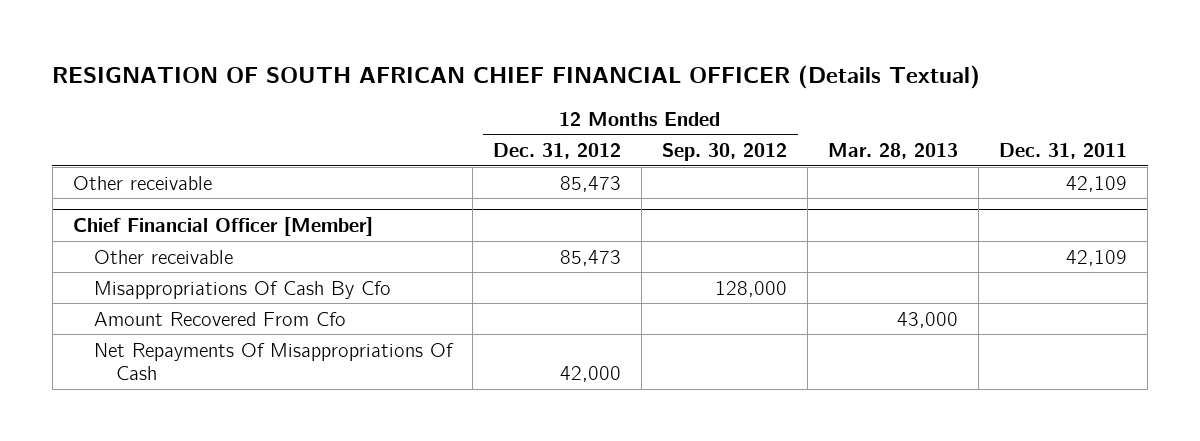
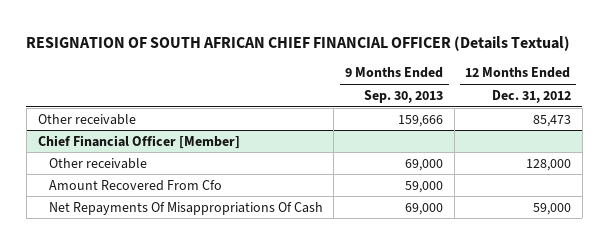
- | 12 Months Ended Dec. 31, 2012 | 12 Months Ended Sep. 30, 2012 | Mar. 28, 2013 | Dec. 31, 2011
+ | 9 Months Ended Sep. 30, 2013 | 12 Months Ended Dec. 31, 2012
@ Chief Financial Officer [Member]
- Other receivable | 85,473 | | | 42,109
- Misappropriations Of Cash By Cfo | | 128,000 | |
+ Other receivable | 69,000 | 128,000
- Net Repayments Of Misappropriations Of Cash | 42,000 | | |
+ Net Repayments Of Misappropriations Of Cash | 69,000 | 59,000

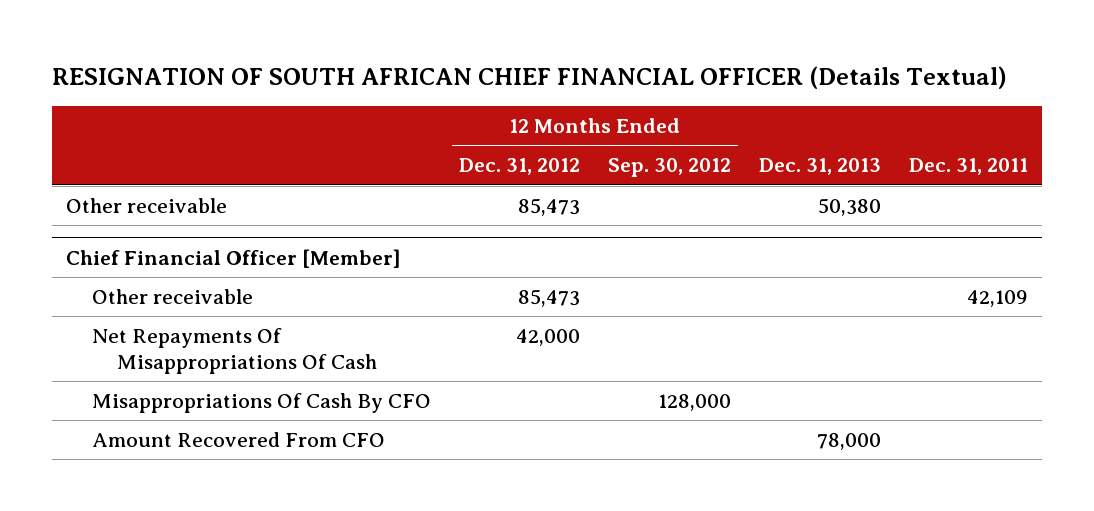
- | 9 Months Ended Sep. 30, 2013 | 12 Months Ended Dec. 31, 2012
+ | 12 Months Ended Dec. 31, 2012 | 12 Months Ended Sep. 30, 2012 | Dec. 31, 2013 | Dec. 31, 2011
@ Chief Financial Officer [Member]
- Other receivable | 69,000 | 128,000
- Amount Recovered From Cfo | 59,000 |
- Net Repayments Of Misappropriations Of Cash | 69,000 | 59,000
+ Other receivable | 85,473 | | | 42,109
+ Net Repayments Of Misappropriations Of Cash | 42,000 | | |
+ Misappropriations Of Cash By CFO | | 128,000 | |
+ Amount Recovered From CFO | | | 78,000 |

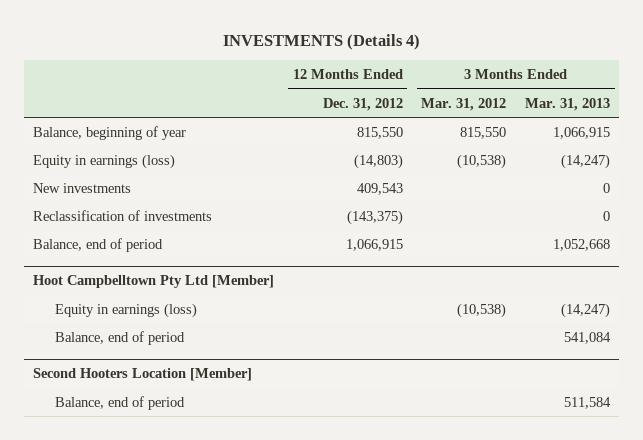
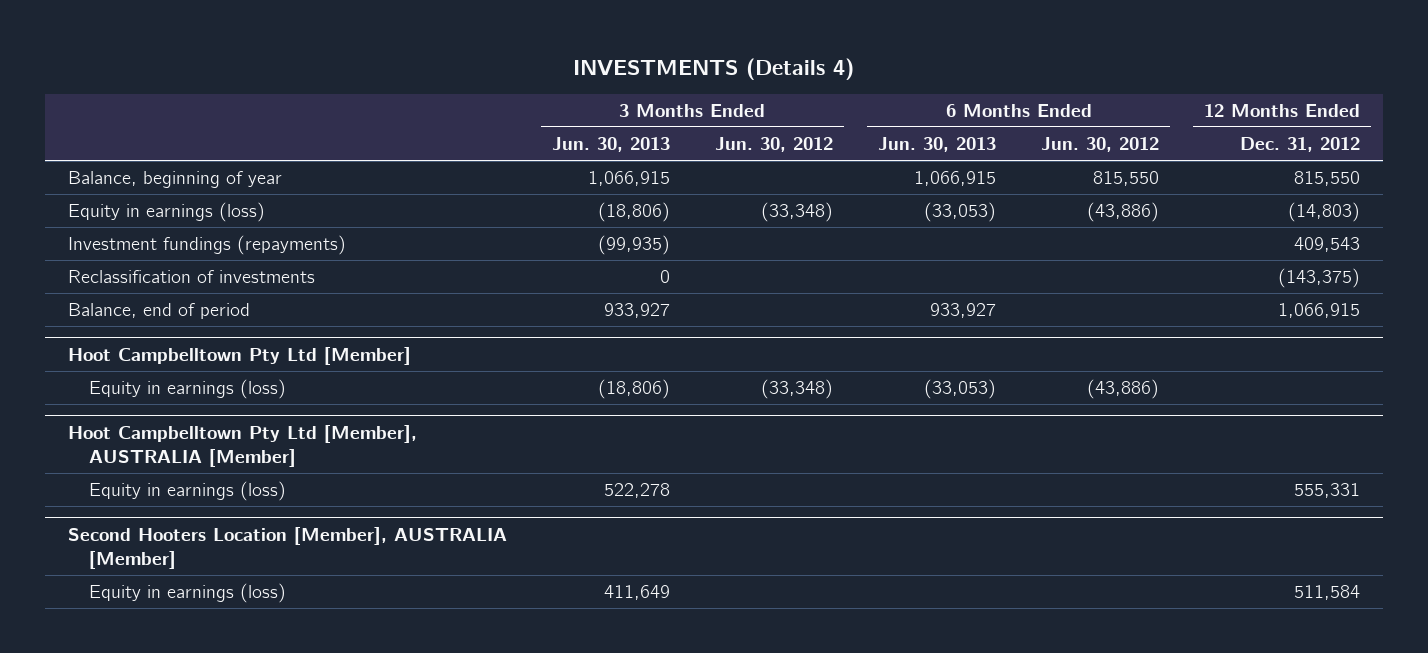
- | 12 Months Ended Dec. 31, 2012 | 3 Months Ended Mar. 31, 2012 | 3 Months Ended Mar. 31, 2013
+ | 3 Months Ended Jun. 30, 2013 | 3 Months Ended Jun. 30, 2012 | 6 Months Ended Jun. 30, 2013 | 6 Months Ended Jun. 30, 2012 | 12 Months Ended Dec. 31, 2012
- New investments | 409,543 | | 0
+ Investment fundings (repayments) | (99,935) | | | | 409,543
@ Hoot Campbelltown Pty Ltd [Member]
- Balance, end of period | | | 541,084
- Second Hooters Location [Member]
- Balance, end of period | | | 511,584
+ Hoot Campbelltown Pty Ltd [Member], AUSTRALIA [Member]
+ Equity in earnings (loss) | 522,278 | | | | 555,331
+ Second Hooters Location [Member], AUSTRALIA [Member]
+ Equity in earnings (loss) | 411,649 | | | | 511,584

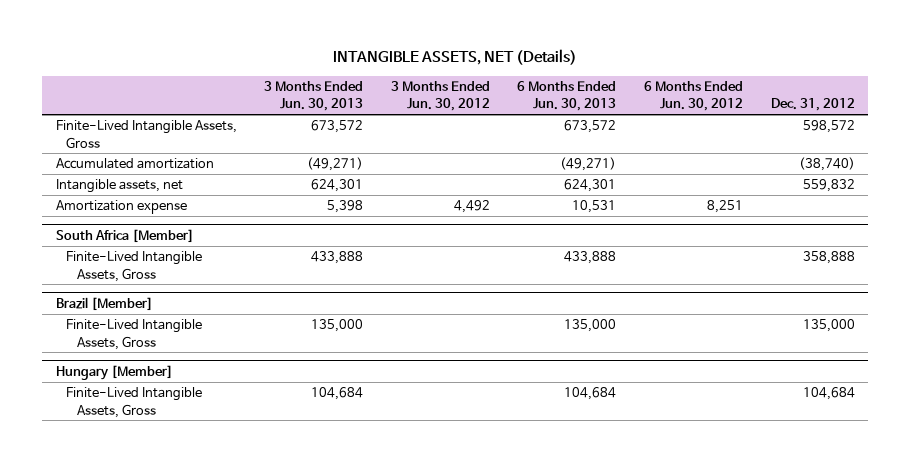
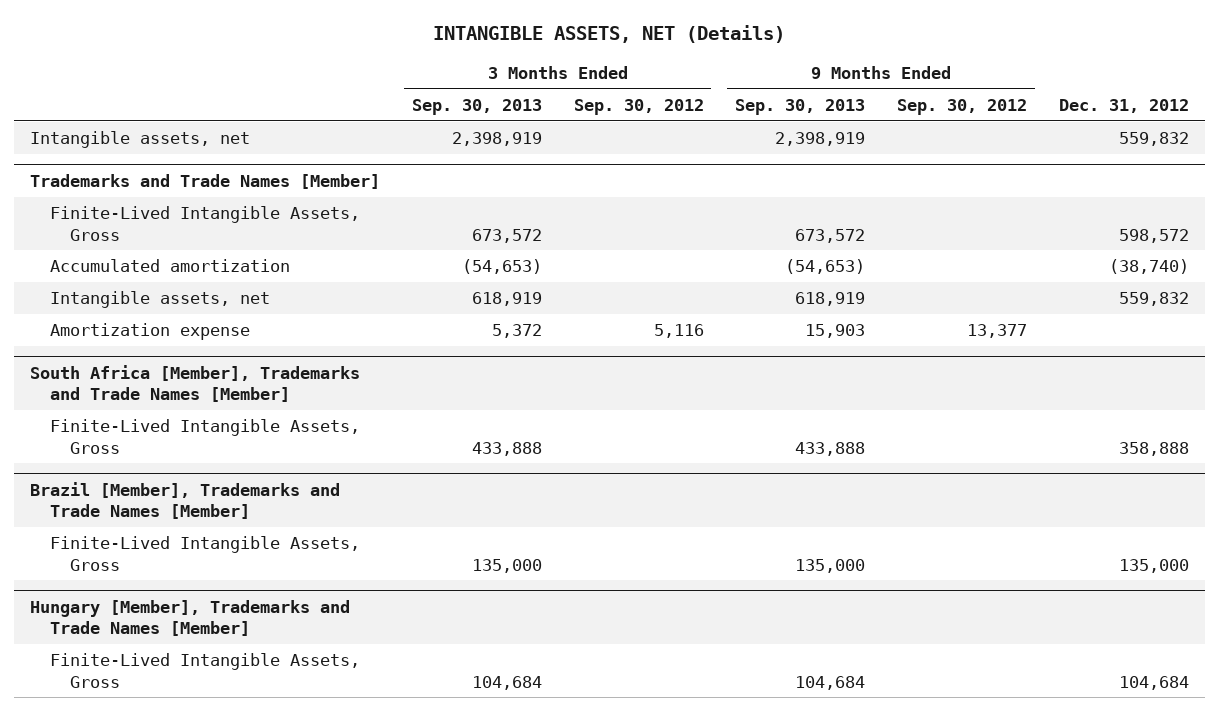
- | 3 Months Ended Jun. 30, 2013 | 3 Months Ended Jun. 30, 2012 | 6 Months Ended Jun. 30, 2013 | 6 Months Ended Jun. 30, 2012 | Dec. 31, 2012
+ | 3 Months Ended Sep. 30, 2013 | 3 Months Ended Sep. 30, 2012 | 9 Months Ended Sep. 30, 2013 | 9 Months Ended Sep. 30, 2012 | Dec. 31, 2012
+ Intangible assets, net | 2,398,919 | | 2,398,919 | | 559,832
+ Trademarks and Trade Names [Member]
- South Africa [Member]
+ South Africa [Member], Trademarks and Trade Names [Member]
- Brazil [Member]
+ Brazil [Member], Trademarks and Trade Names [Member]
- Hungary [Member]
+ Hungary [Member], Trademarks and Trade Names [Member]

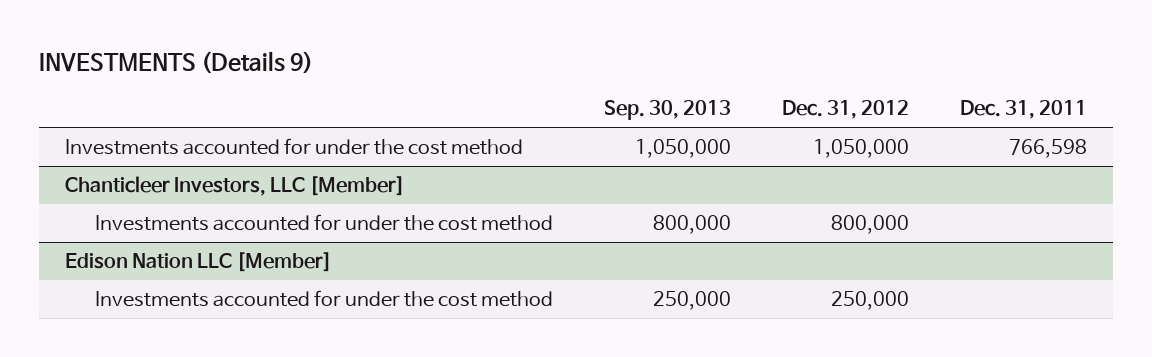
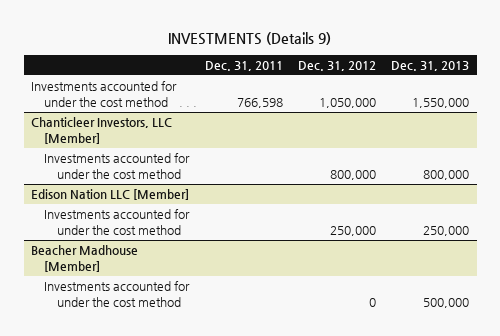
- | Sep. 30, 2013 | Dec. 31, 2012 | Dec. 31, 2011
+ | Dec. 31, 2011 | Dec. 31, 2012 | Dec. 31, 2013
+ Beacher Madhouse [Member]
+ Investments accounted for under the cost method | | 0 | 500,000

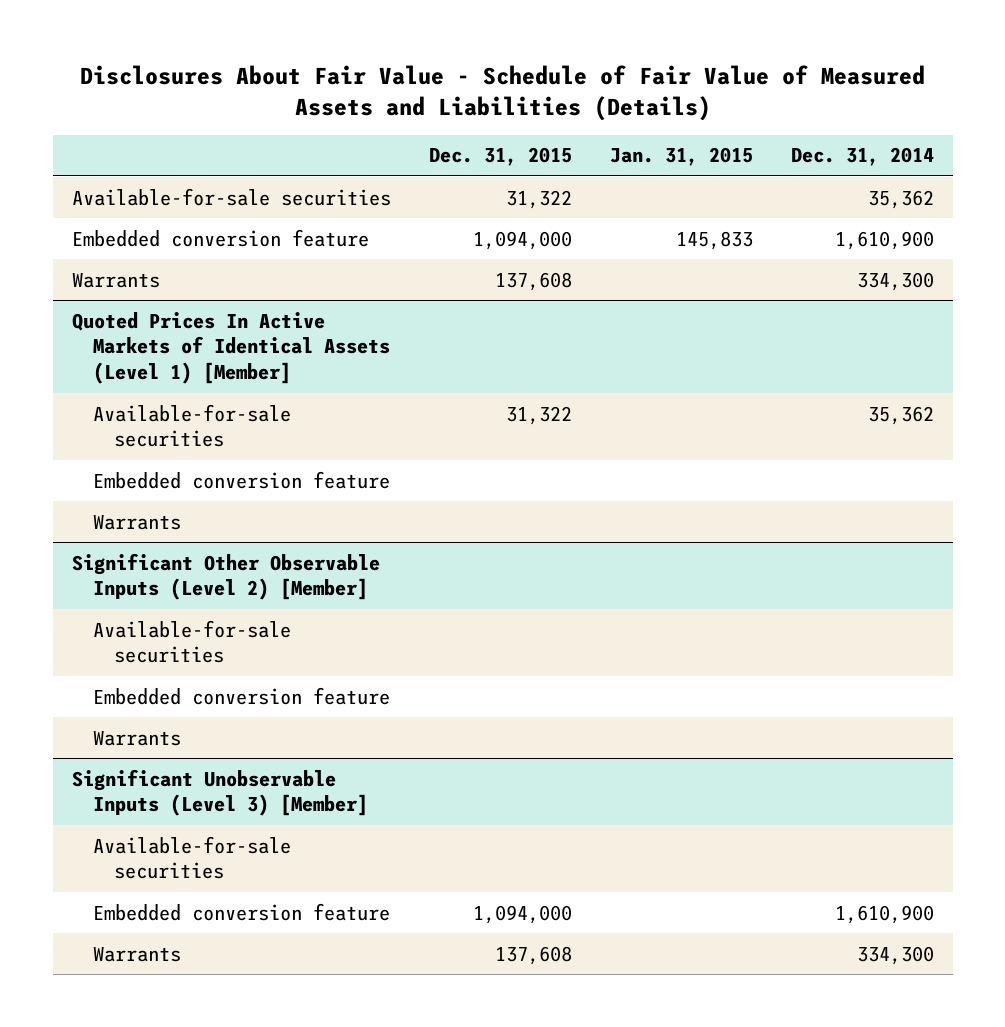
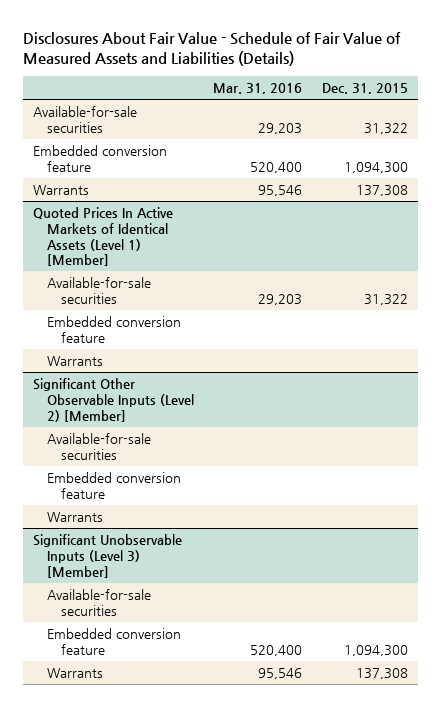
- | Dec. 31, 2015 | Jan. 31, 2015 | Dec. 31, 2014
+ | Mar. 31, 2016 | Dec. 31, 2015
- Embedded conversion feature | 1,094,000 | 145,833 | 1,610,900
- Warrants | 137,608 | | 334,300
+ Embedded conversion feature | 520,400 | 1,094,300
+ Warrants | 95,546 | 137,308
@ Significant Unobservable Inputs (Level 3) [Member]
- Embedded conversion feature | 1,094,000 | | 1,610,900
- Warrants | 137,608 | | 334,300
+ Embedded conversion feature | 520,400 | 1,094,300
+ Warrants | 95,546 | 137,308

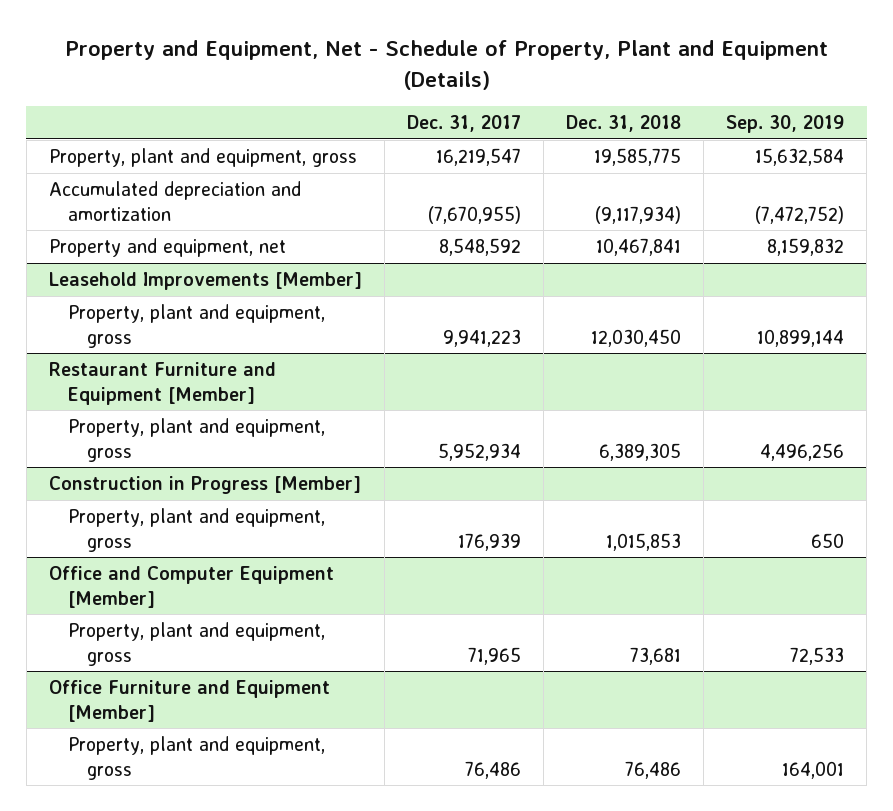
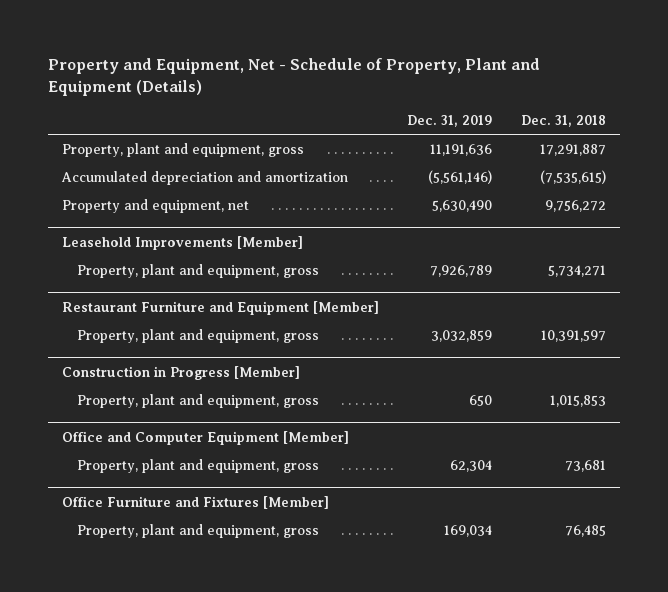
- | Dec. 31, 2017 | Dec. 31, 2018 | Sep. 30, 2019
+ | Dec. 31, 2019 | Dec. 31, 2018
- Property, plant and equipment, gross | 16,219,547 | 19,585,775 | 15,632,584
- Accumulated depreciation and amortization | (7,670,955) | (9,117,934) | (7,472,752)
- Property and equipment, net | 8,548,592 | 10,467,841 | 8,159,832
+ Property, plant and equipment, gross | 11,191,636 | 17,291,887
+ Accumulated depreciation and amortization | (5,561,146) | (7,535,615)
+ Property and equipment, net | 5,630,490 | 9,756,272
@ Leasehold Improvements [Member]
- Property, plant and equipment, gross | 9,941,223 | 12,030,450 | 10,899,144
+ Property, plant and equipment, gross | 7,926,789 | 5,734,271
@ Restaurant Furniture and Equipment [Member]
- Property, plant and equipment, gross | 5,952,934 | 6,389,305 | 4,496,256
+ Property, plant and equipment, gross | 3,032,859 | 10,391,597
- Office Furniture and Equipment [Member]
- Property, plant and equipment, gross | 76,486 | 76,486 | 164,001
+ Office Furniture and Fixtures [Member]
+ Property, plant and equipment, gross | 169,034 | 76,485

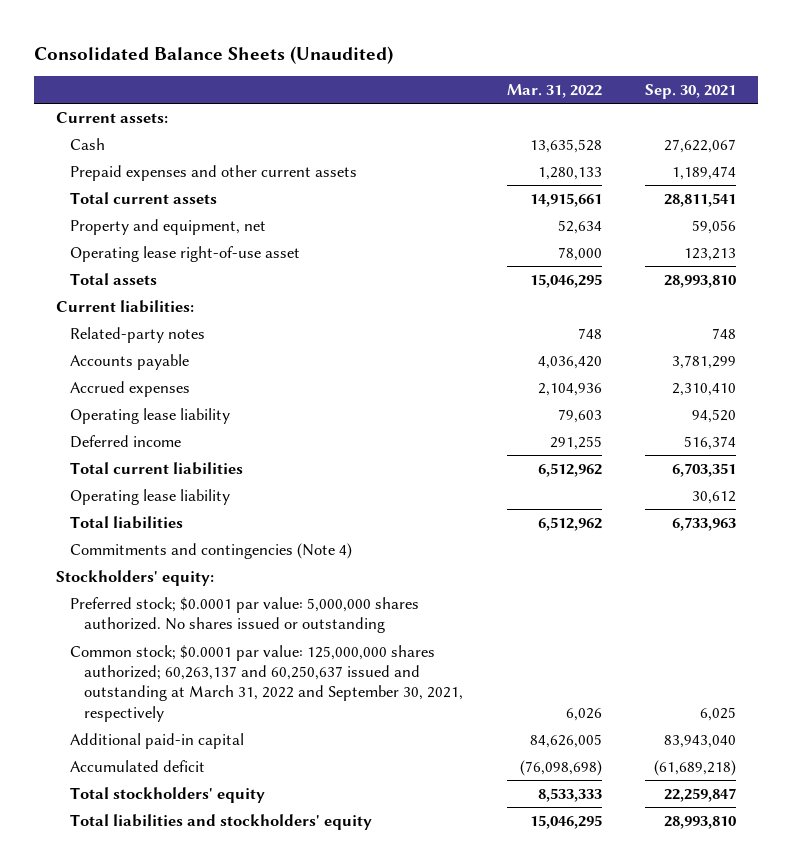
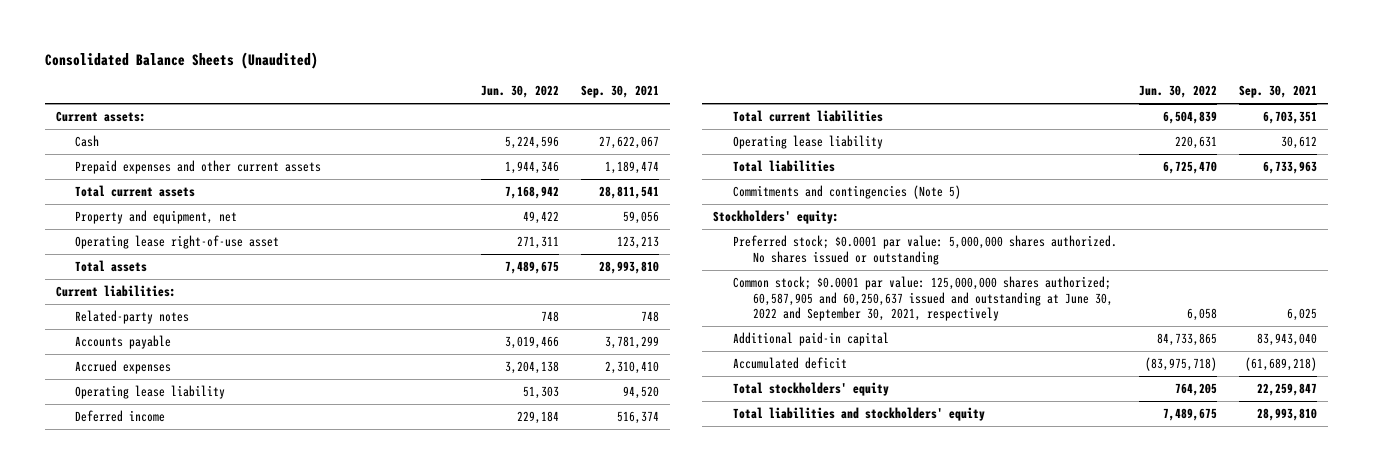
- | Mar. 31, 2022 | Sep. 30, 2021
+ | Jun. 30, 2022 | Sep. 30, 2021
- Commitments and contingencies (Note 4)
+ Commitments and contingencies (Note 5)
- Common stock; $0.0001 par value: 125,000,000 shares authorized; 60,263,137 and 60,250,637 issued and outstanding at March 31, 2022 and September 30, 2021, respectively | 6,026 | 6,025
+ Common stock; $0.0001 par value: 125,000,000 shares authorized; 60,587,905 and 60,250,637 issued and outstanding at June 30, 2022 and September 30, 2021, respectively | 6,058 | 6,025

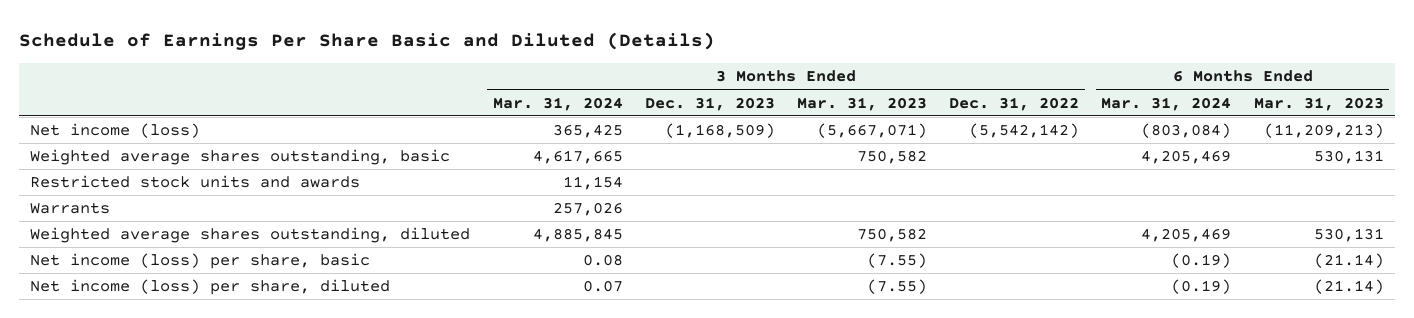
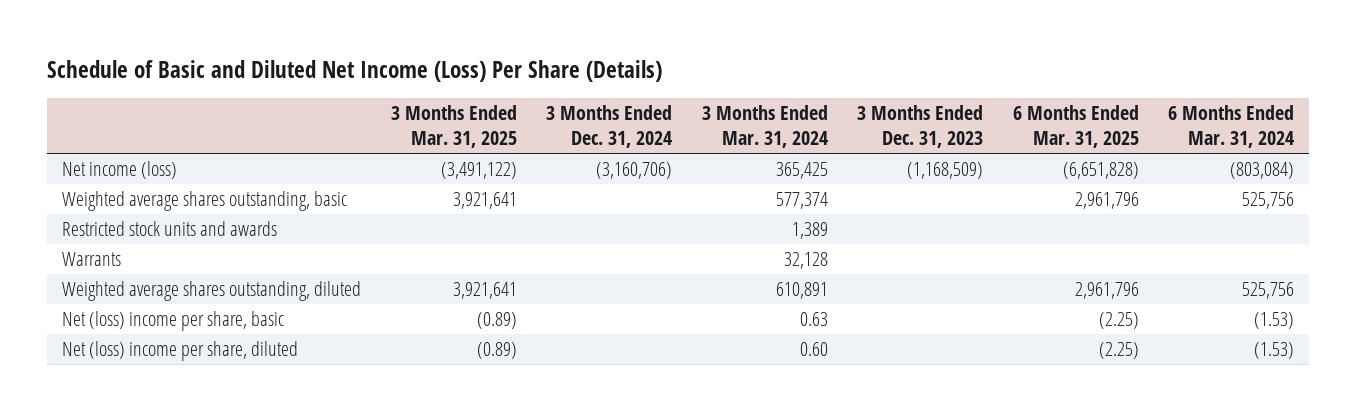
- Schedule of Earnings Per Share Basic and Diluted (Details)
+ Schedule of Basic and Diluted Net Income (Loss) Per Share (Details)
- | 3 Months Ended Mar. 31, 2024 | 3 Months Ended Dec. 31, 2023 | 3 Months Ended Mar. 31, 2023 | 3 Months Ended Dec. 31, 2022 | 6 Months Ended Mar. 31, 2024 | 6 Months Ended Mar. 31, 2023
+ | 3 Months Ended Mar. 31, 2025 | 3 Months Ended Dec. 31, 2024 | 3 Months Ended Mar. 31, 2024 | 3 Months Ended Dec. 31, 2023 | 6 Months Ended Mar. 31, 2025 | 6 Months Ended Mar. 31, 2024
- Weighted average shares outstanding, basic | 4,617,665 | | 750,582 | | 4,205,469 | 530,131
- Restricted stock units and awards | 11,154 | | | | |
- Warrants | 257,026 | | | | |
- Weighted average shares outstanding, diluted | 4,885,845 | | 750,582 | | 4,205,469 | 530,131
- Net income (loss) per share, basic | 0.08 | | (7.55) | | (0.19) | (21.14)
- Net income (loss) per share, diluted | 0.07 | | (7.55) | | (0.19) | (21.14)
+ Weighted average shares outstanding, basic | 3,921,641 | | 577,374 | | 2,961,796 | 525,756
+ Restricted stock units and awards | | | 1,389 | | |
+ Warrants | | | 32,128 | | |
+ Weighted average shares outstanding, diluted | 3,921,641 | | 610,891 | | 2,961,796 | 525,756
+ Net (loss) income per share, basic | (0.89) | | 0.63 | | (2.25) | (1.53)
+ Net (loss) income per share, diluted | (0.89) | | 0.60 | | (2.25) | (1.53)

